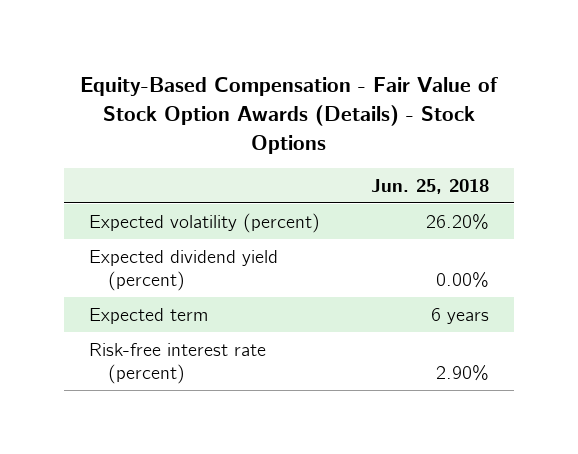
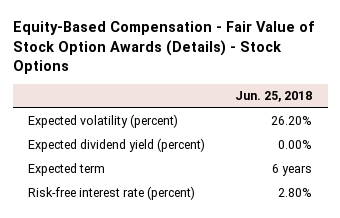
- Risk-free interest rate (percent) | 2.90%
+ Risk-free interest rate (percent) | 2.80%

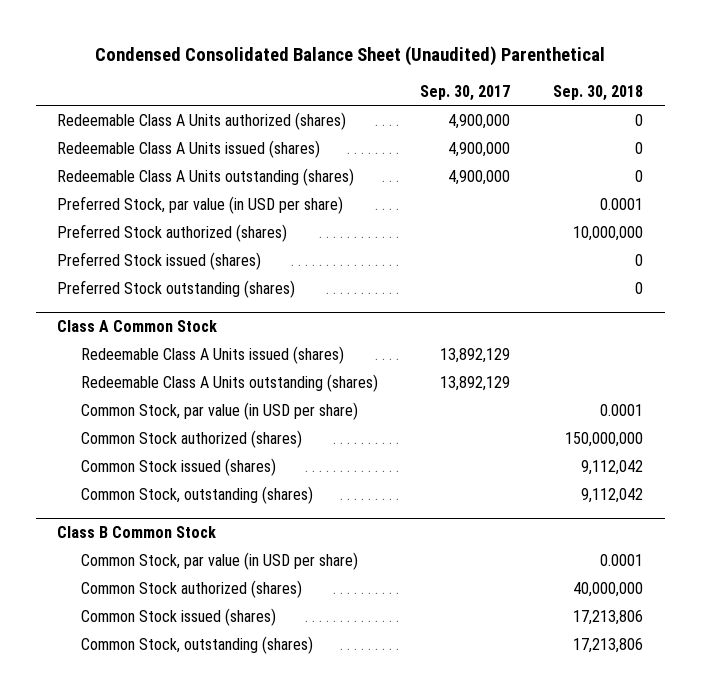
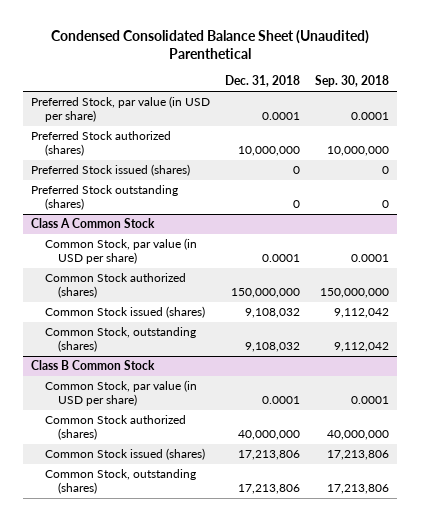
- | Sep. 30, 2017 | Sep. 30, 2018
+ | Dec. 31, 2018 | Sep. 30, 2018
- Redeemable Class A Units authorized (shares) | 4,900,000 | 0
- Redeemable Class A Units issued (shares) | 4,900,000 | 0
- Redeemable Class A Units outstanding (shares) | 4,900,000 | 0
@ Class A Common Stock
- Redeemable Class A Units issued (shares) | 13,892,129 |
- Redeemable Class A Units outstanding (shares) | 13,892,129 |

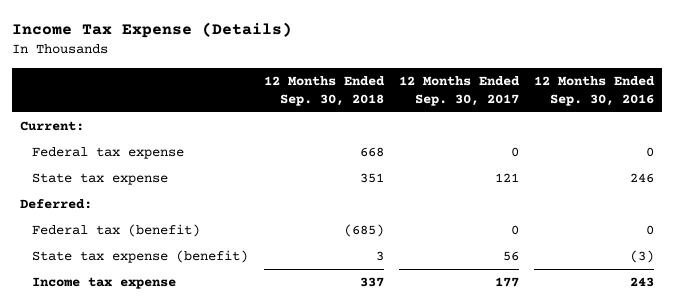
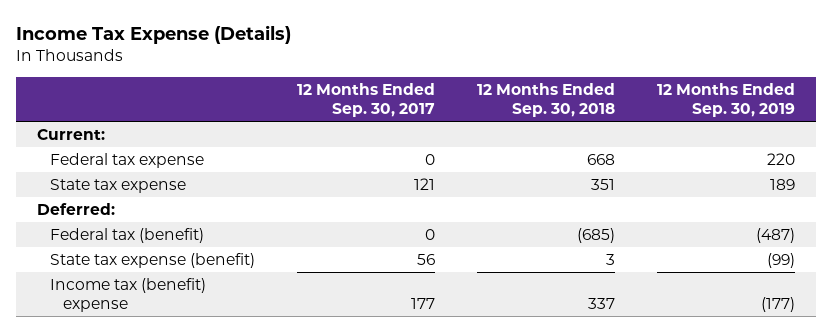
- | 12 Months Ended Sep. 30, 2018 | 12 Months Ended Sep. 30, 2017 | 12 Months Ended Sep. 30, 2016
+ | 12 Months Ended Sep. 30, 2017 | 12 Months Ended Sep. 30, 2018 | 12 Months Ended Sep. 30, 2019
- Income tax expense | 337 | 177 | 243
+ Income tax (benefit) expense | 177 | 337 | (177)

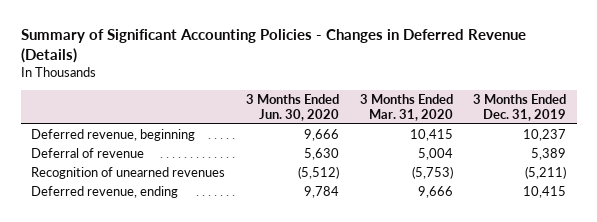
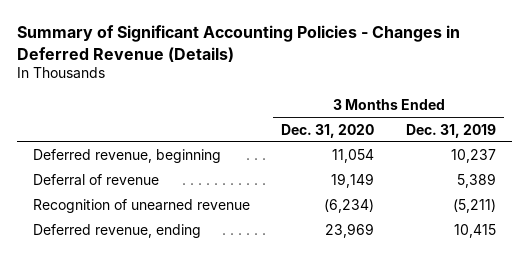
- | 3 Months Ended Jun. 30, 2020 | 3 Months Ended Mar. 31, 2020 | 3 Months Ended Dec. 31, 2019
+ | 3 Months Ended Dec. 31, 2020 | 3 Months Ended Dec. 31, 2019
- Recognition of unearned revenues | (5,512) | (5,753) | (5,211)
+ Recognition of unearned revenue | (6,234) | (5,211)

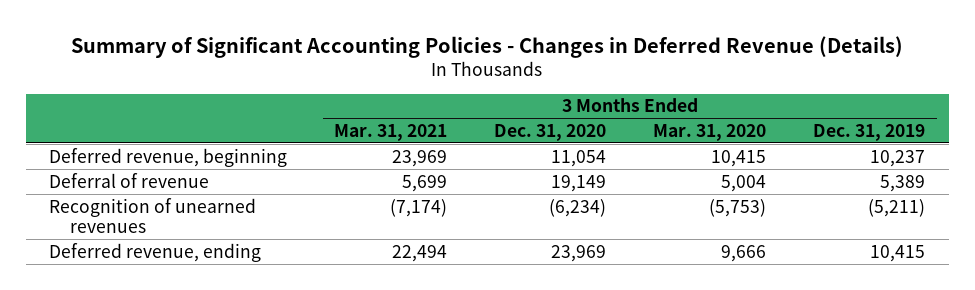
- | 3 Months Ended Dec. 31, 2020 | 3 Months Ended Dec. 31, 2019
+ | 3 Months Ended Mar. 31, 2021 | 3 Months Ended Dec. 31, 2020 | 3 Months Ended Mar. 31, 2020 | 3 Months Ended Dec. 31, 2019
- Recognition of unearned revenue | (6,234) | (5,211)
+ Recognition of unearned revenues | (7,174) | (6,234) | (5,753) | (5,211)

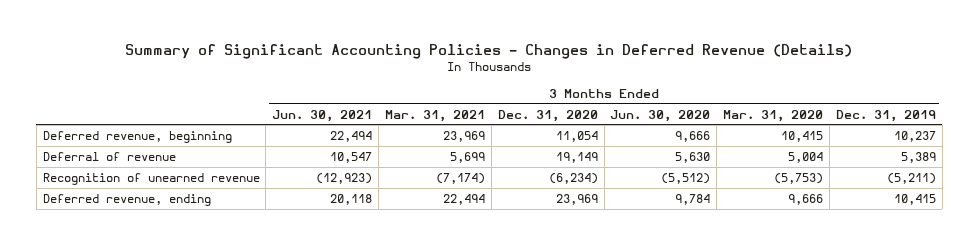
- | 3 Months Ended Mar. 31, 2021 | 3 Months Ended Dec. 31, 2020 | 3 Months Ended Mar. 31, 2020 | 3 Months Ended Dec. 31, 2019
+ | 3 Months Ended Jun. 30, 2021 | 3 Months Ended Mar. 31, 2021 | 3 Months Ended Dec. 31, 2020 | 3 Months Ended Jun. 30, 2020 | 3 Months Ended Mar. 31, 2020 | 3 Months Ended Dec. 31, 2019
- Recognition of unearned revenues | (7,174) | (6,234) | (5,753) | (5,211)
+ Recognition of unearned revenue | (12,923) | (7,174) | (6,234) | (5,512) | (5,753) | (5,211)

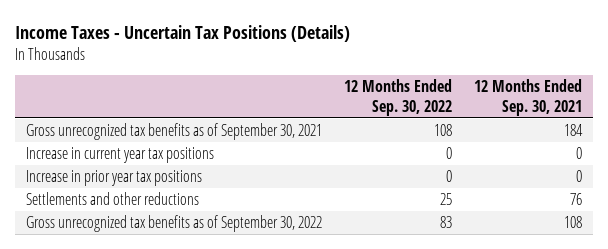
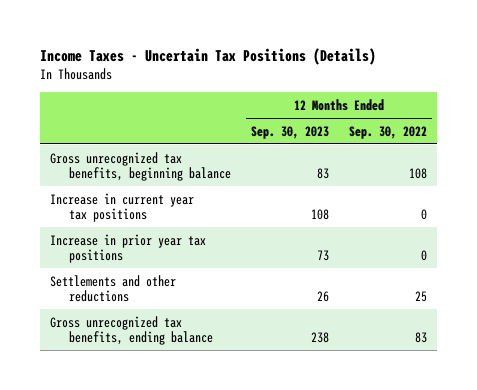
- | 12 Months Ended Sep. 30, 2022 | 12 Months Ended Sep. 30, 2021
+ | 12 Months Ended Sep. 30, 2023 | 12 Months Ended Sep. 30, 2022
- Gross unrecognized tax benefits as of September 30, 2021 | 108 | 184
+ Gross unrecognized tax benefits, beginning balance | 83 | 108
- Gross unrecognized tax benefits as of September 30, 2022 | 83 | 108
+ Gross unrecognized tax benefits, ending balance | 238 | 83

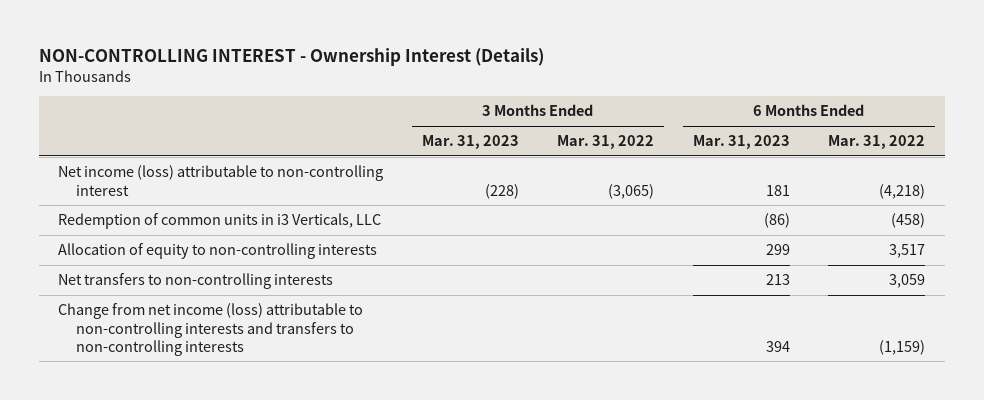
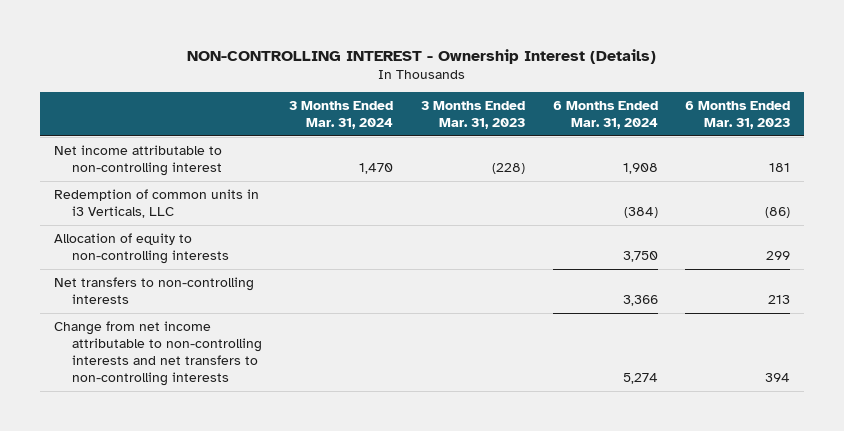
- | 3 Months Ended Mar. 31, 2023 | 3 Months Ended Mar. 31, 2022 | 6 Months Ended Mar. 31, 2023 | 6 Months Ended Mar. 31, 2022
+ | 3 Months Ended Mar. 31, 2024 | 3 Months Ended Mar. 31, 2023 | 6 Months Ended Mar. 31, 2024 | 6 Months Ended Mar. 31, 2023
- Net income (loss) attributable to non-controlling interest | (228) | (3,065) | 181 | (4,218)
+ Net income attributable to non-controlling interest | 1,470 | (228) | 1,908 | 181
- Change from net income (loss) attributable to non-controlling interests and transfers to non-controlling interests | | | 394 | (1,159)
+ Change from net income attributable to non-controlling interests and net transfers to non-controlling interests | | | 5,274 | 394

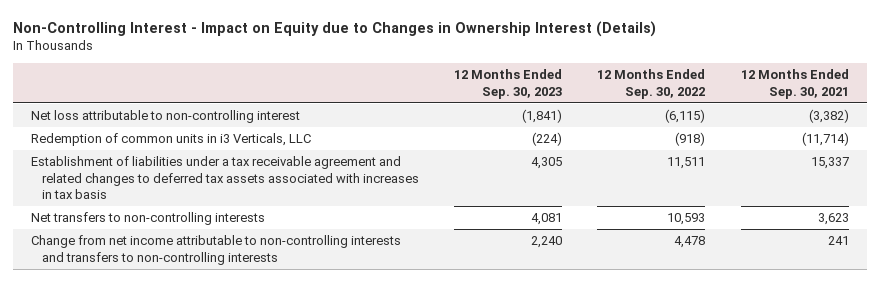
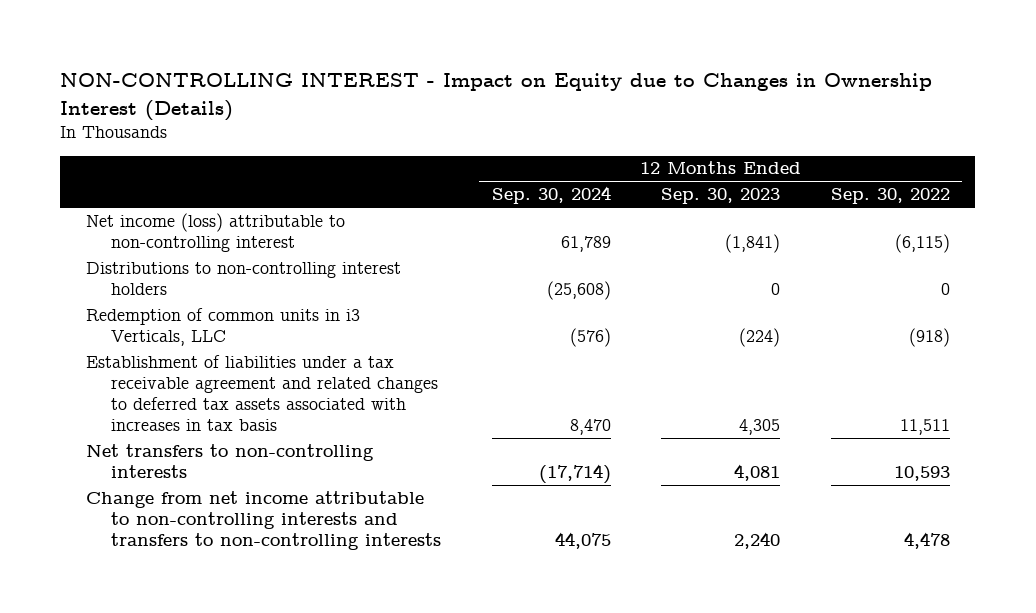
- Non-Controlling Interest - Impact on Equity due to Changes in Ownership Interest (Details)
+ NON-CONTROLLING INTEREST - Impact on Equity due to Changes in Ownership Interest (Details)
- | 12 Months Ended Sep. 30, 2023 | 12 Months Ended Sep. 30, 2022 | 12 Months Ended Sep. 30, 2021
+ | 12 Months Ended Sep. 30, 2024 | 12 Months Ended Sep. 30, 2023 | 12 Months Ended Sep. 30, 2022
- Net loss attributable to non-controlling interest | (1,841) | (6,115) | (3,382)
+ Net income (loss) attributable to non-controlling interest | 61,789 | (1,841) | (6,115)
+ Distributions to non-controlling interest holders | (25,608) | 0 | 0

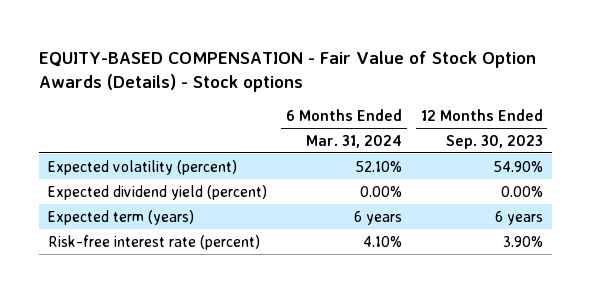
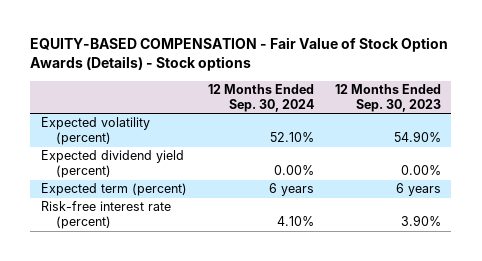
- | 6 Months Ended Mar. 31, 2024 | 12 Months Ended Sep. 30, 2023
+ | 12 Months Ended Sep. 30, 2024 | 12 Months Ended Sep. 30, 2023
- Expected term (years) | 6 years | 6 years
+ Expected term (percent) | 6 years | 6 years

